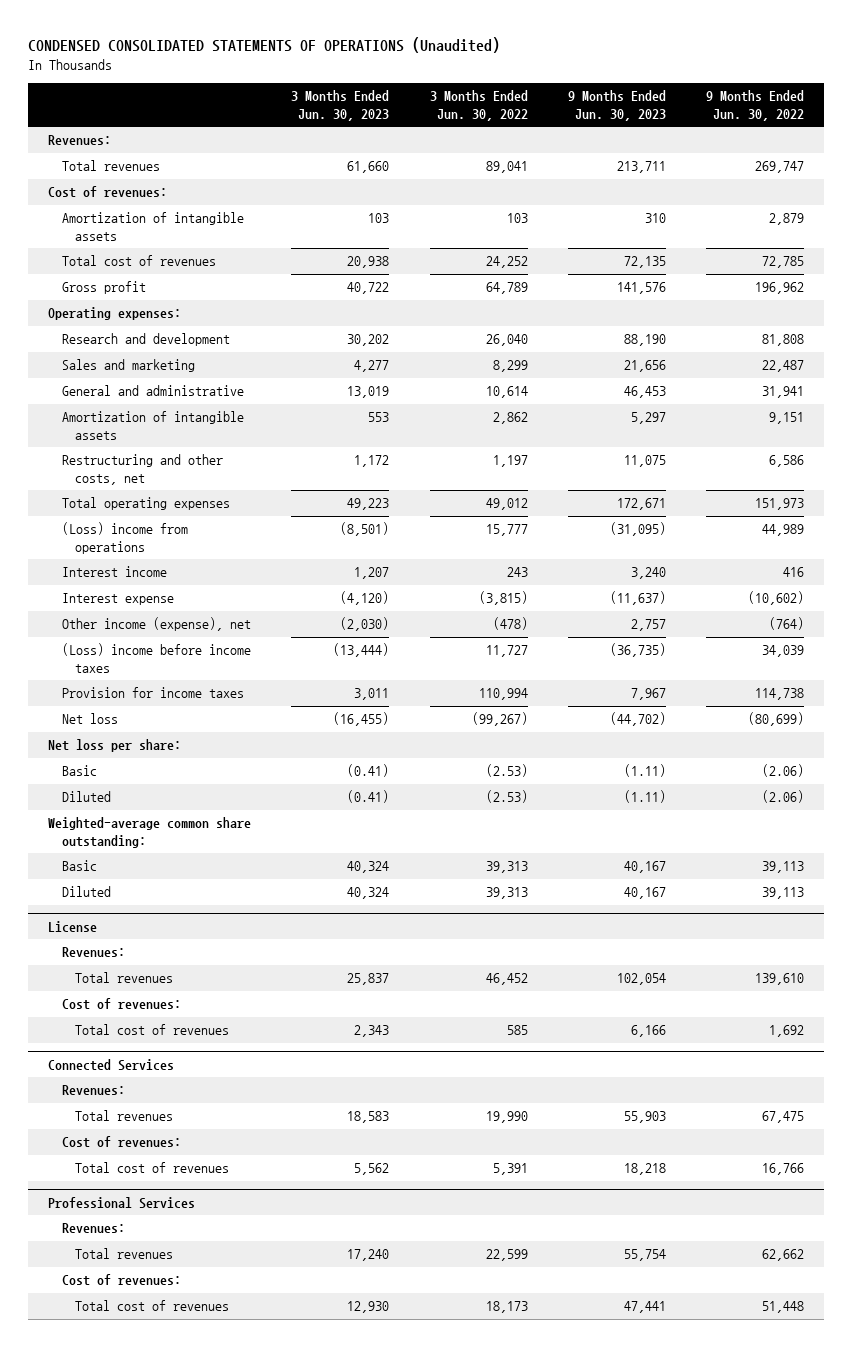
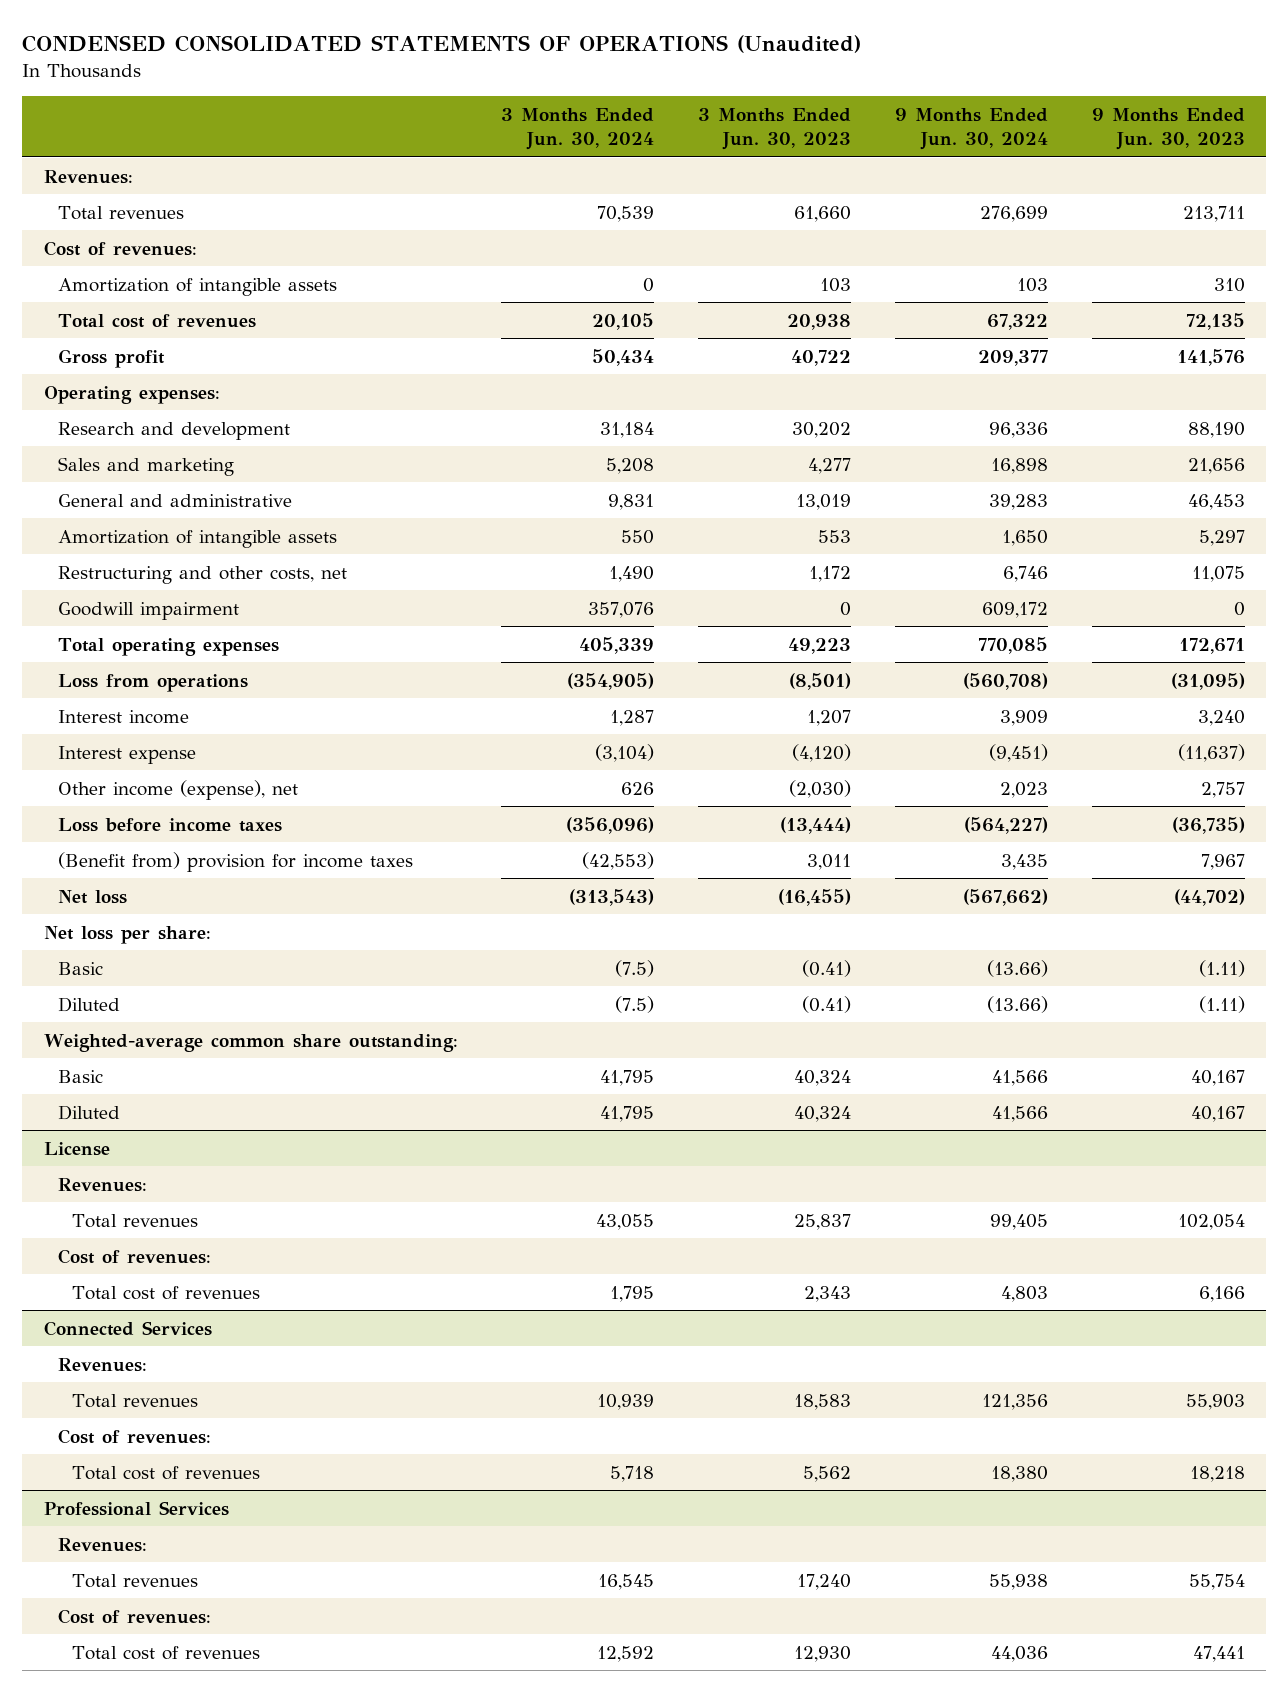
- | 3 Months Ended Jun. 30, 2023 | 3 Months Ended Jun. 30, 2022 | 9 Months Ended Jun. 30, 2023 | 9 Months Ended Jun. 30, 2022
+ | 3 Months Ended Jun. 30, 2024 | 3 Months Ended Jun. 30, 2023 | 9 Months Ended Jun. 30, 2024 | 9 Months Ended Jun. 30, 2023
+ Goodwill impairment | 357,076 | 0 | 609,172 | 0
- (Loss) income from operations | (8,501) | 15,777 | (31,095) | 44,989
+ Loss from operations | (354,905) | (8,501) | (560,708) | (31,095)
- (Loss) income before income taxes | (13,444) | 11,727 | (36,735) | 34,039
- Provision for income taxes | 3,011 | 110,994 | 7,967 | 114,738
+ Loss before income taxes | (356,096) | (13,444) | (564,227) | (36,735)
+ (Benefit from) provision for income taxes | (42,553) | 3,011 | 3,435 | 7,967

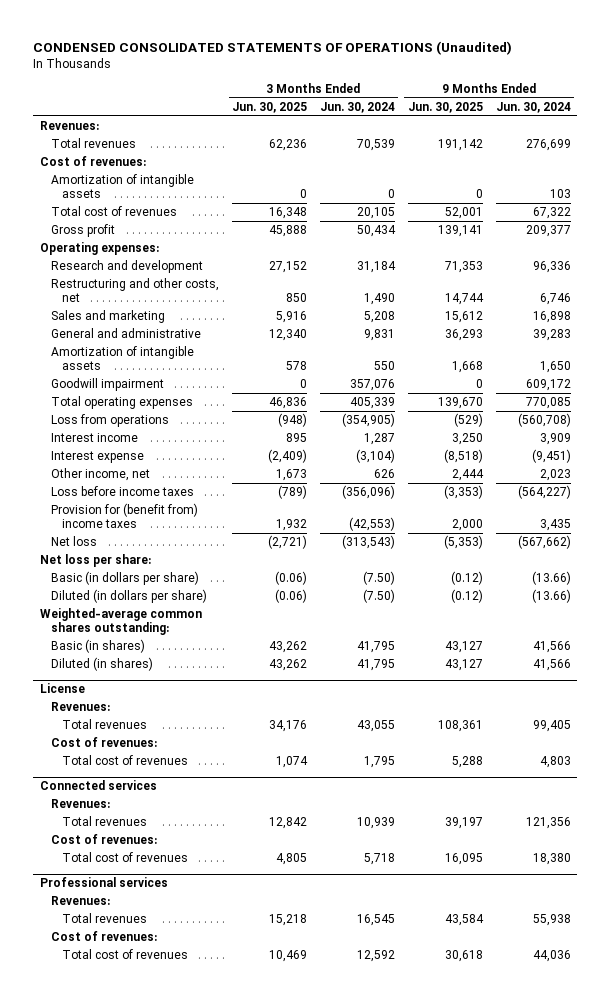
- | 3 Months Ended Jun. 30, 2024 | 3 Months Ended Jun. 30, 2023 | 9 Months Ended Jun. 30, 2024 | 9 Months Ended Jun. 30, 2023
+ | 3 Months Ended Jun. 30, 2025 | 3 Months Ended Jun. 30, 2024 | 9 Months Ended Jun. 30, 2025 | 9 Months Ended Jun. 30, 2024
moved up: Restructuring and other costs, net | 850 | 1,490 | 14,744 | 6,746
- Other income (expense), net | 626 | (2,030) | 2,023 | 2,757
+ Other income, net | 1,673 | 626 | 2,444 | 2,023
- (Benefit from) provision for income taxes | (42,553) | 3,011 | 3,435 | 7,967
+ Provision for (benefit from) income taxes | 1,932 | (42,553) | 2,000 | 3,435
- Basic | (7.5) | (0.41) | (13.66) | (1.11)
- Diluted | (7.5) | (0.41) | (13.66) | (1.11)
- Weighted-average common share outstanding:
- Basic | 41,795 | 40,324 | 41,566 | 40,167
- Diluted | 41,795 | 40,324 | 41,566 | 40,167
+ Basic (in dollars per share) | (0.06) | (7.50) | (0.12) | (13.66)
+ Diluted (in dollars per share) | (0.06) | (7.50) | (0.12) | (13.66)
+ Weighted-average common shares outstanding:
+ Basic (in shares) | 43,262 | 41,795 | 43,127 | 41,566
+ Diluted (in shares) | 43,262 | 41,795 | 43,127 | 41,566
- Connected Services
+ Connected services
- Professional Services
+ Professional services

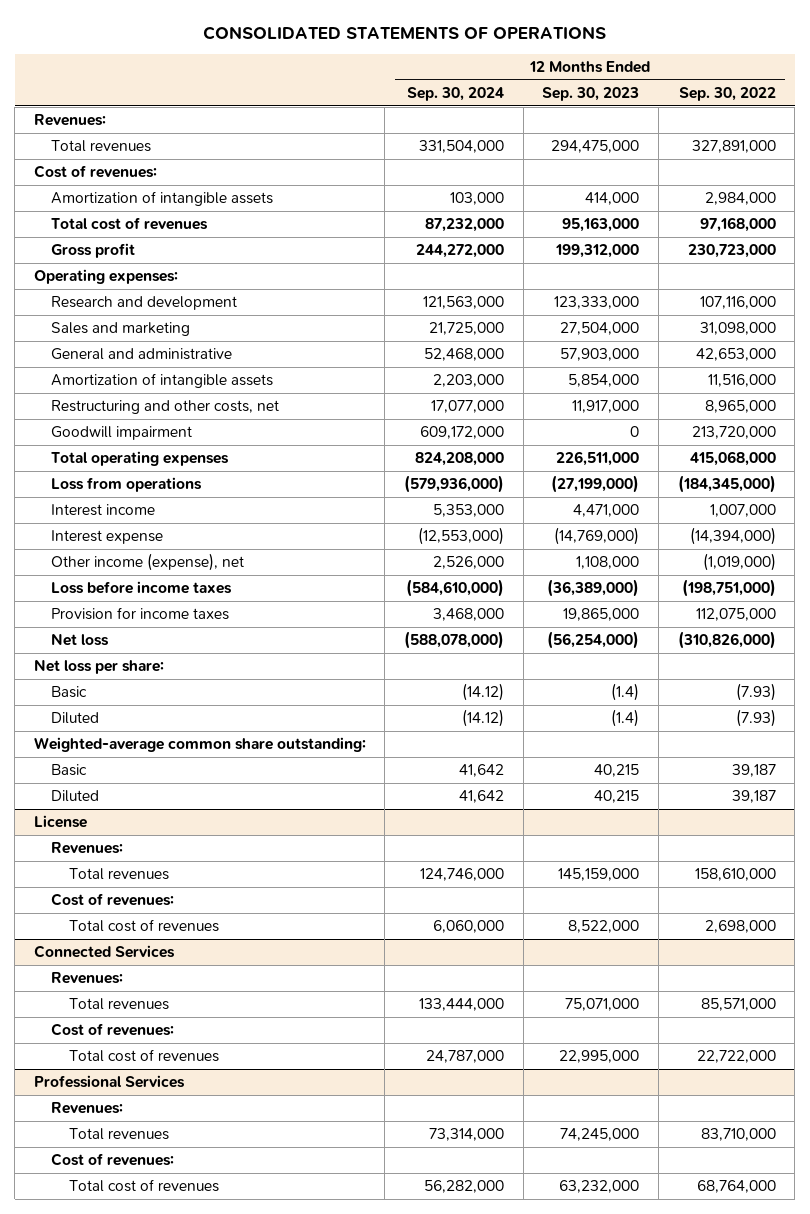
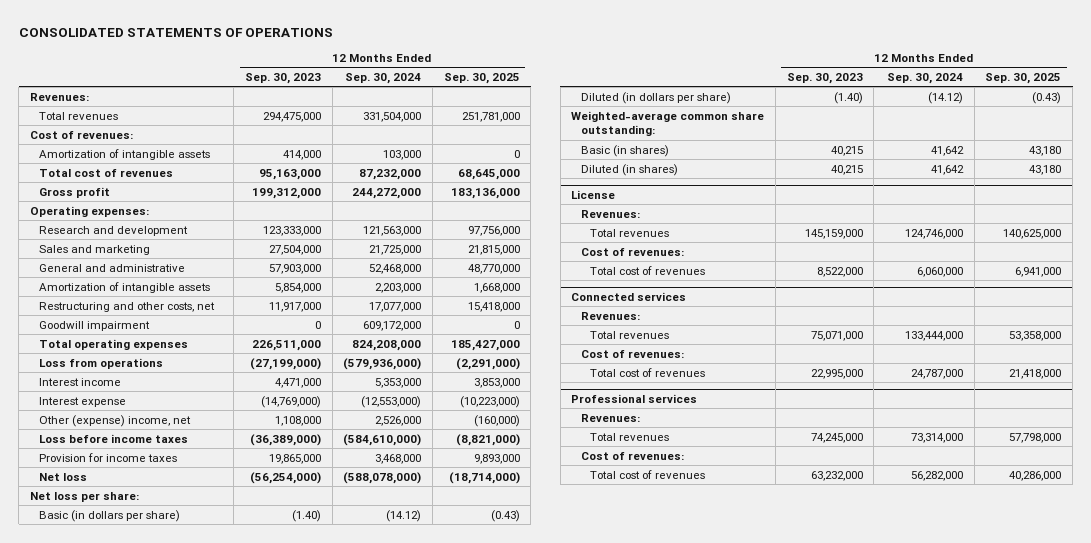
- | 12 Months Ended Sep. 30, 2024 | 12 Months Ended Sep. 30, 2023 | 12 Months Ended Sep. 30, 2022
+ | 12 Months Ended Sep. 30, 2023 | 12 Months Ended Sep. 30, 2024 | 12 Months Ended Sep. 30, 2025
- Other income (expense), net | 2,526,000 | 1,108,000 | (1,019,000)
+ Other (expense) income, net | 1,108,000 | 2,526,000 | (160,000)
- Basic | (14.12) | (1.4) | (7.93)
- Diluted | (14.12) | (1.4) | (7.93)
+ Basic (in dollars per share) | (1.40) | (14.12) | (0.43)
+ Diluted (in dollars per share) | (1.40) | (14.12) | (0.43)
- Basic | 41,642 | 40,215 | 39,187
- Diluted | 41,642 | 40,215 | 39,187
+ Basic (in shares) | 40,215 | 41,642 | 43,180
+ Diluted (in shares) | 40,215 | 41,642 | 43,180
- Connected Services
+ Connected services
- Professional Services
+ Professional services

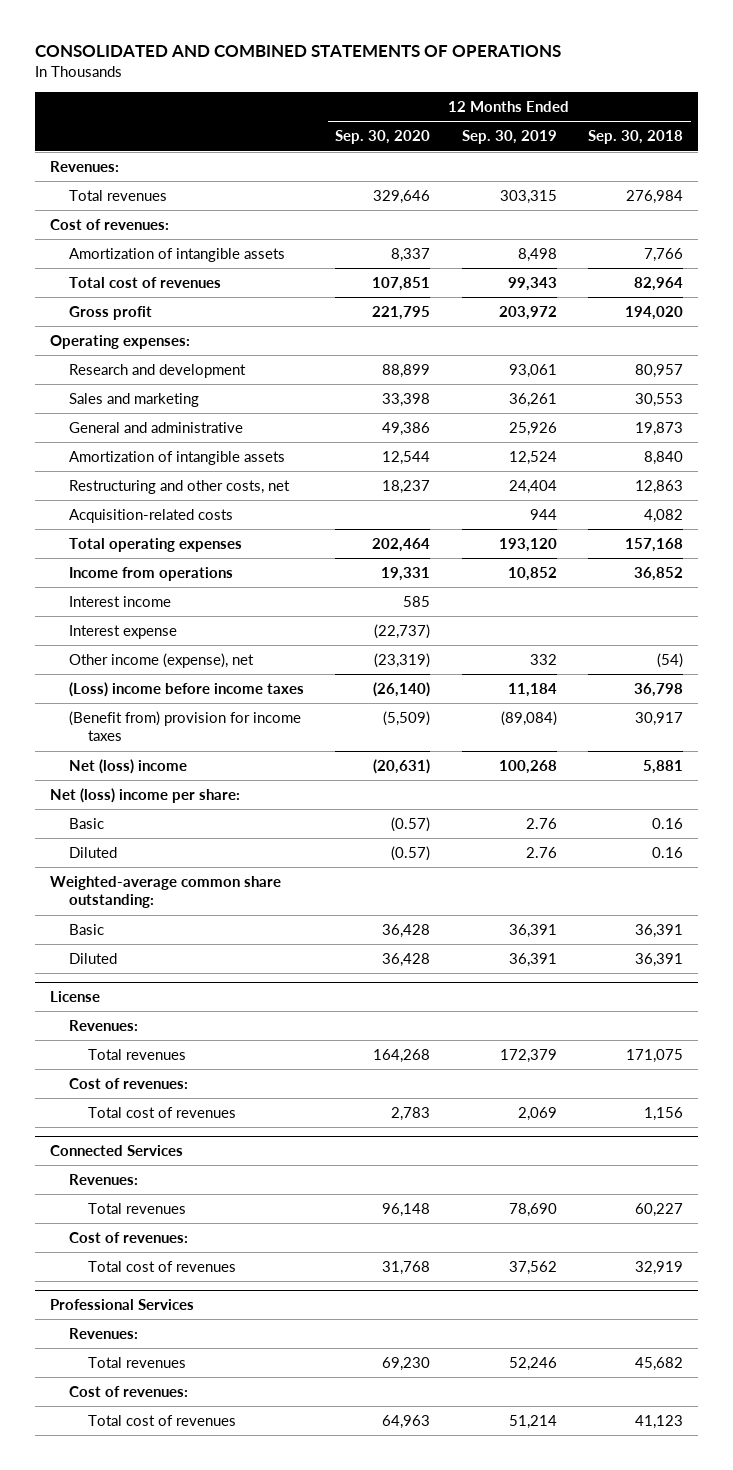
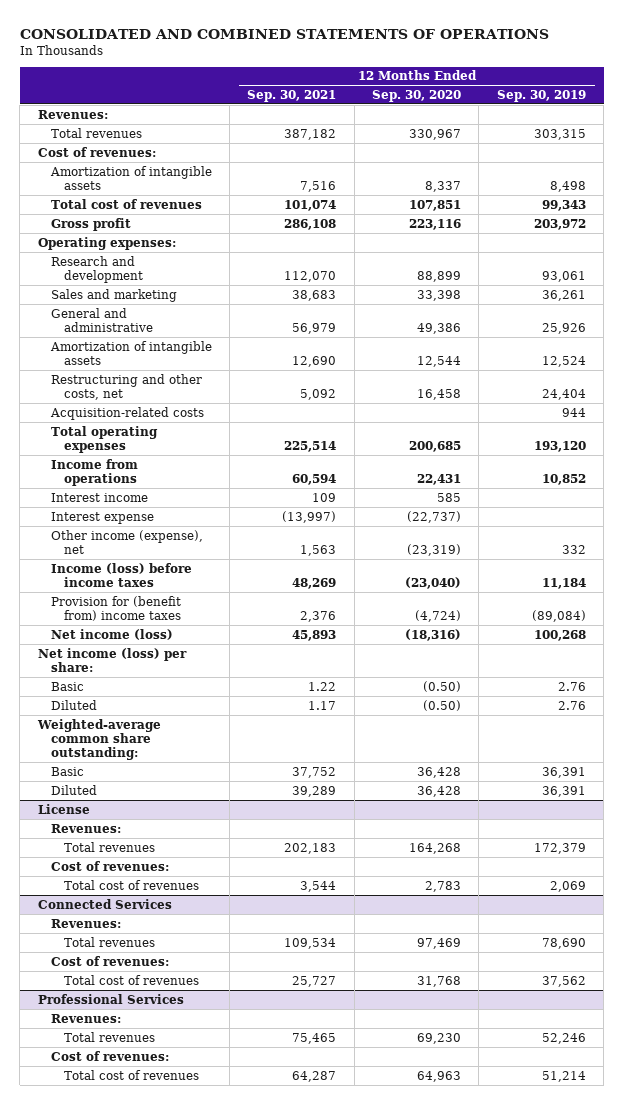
- | 12 Months Ended Sep. 30, 2020 | 12 Months Ended Sep. 30, 2019 | 12 Months Ended Sep. 30, 2018
+ | 12 Months Ended Sep. 30, 2021 | 12 Months Ended Sep. 30, 2020 | 12 Months Ended Sep. 30, 2019
- Total revenues | 329,646 | 303,315 | 276,984
+ Total revenues | 387,182 | 330,967 | 303,315
- Gross profit | 221,795 | 203,972 | 194,020
+ Gross profit | 286,108 | 223,116 | 203,972
- Restructuring and other costs, net | 18,237 | 24,404 | 12,863
+ Restructuring and other costs, net | 5,092 | 16,458 | 24,404
- Total operating expenses | 202,464 | 193,120 | 157,168
- Income from operations | 19,331 | 10,852 | 36,852
+ Total operating expenses | 225,514 | 200,685 | 193,120
+ Income from operations | 60,594 | 22,431 | 10,852
- (Loss) income before income taxes | (26,140) | 11,184 | 36,798
- (Benefit from) provision for income taxes | (5,509) | (89,084) | 30,917
- Net (loss) income | (20,631) | 100,268 | 5,881
- Net (loss) income per share:
- Basic | (0.57) | 2.76 | 0.16
- Diluted | (0.57) | 2.76 | 0.16
+ Income (loss) before income taxes | 48,269 | (23,040) | 11,184
+ Provision for (benefit from) income taxes | 2,376 | (4,724) | (89,084)
+ Net income (loss) | 45,893 | (18,316) | 100,268
+ Net income (loss) per share:
+ Basic | 1.22 | (0.50) | 2.76
+ Diluted | 1.17 | (0.50) | 2.76
@ Connected Services
- Total revenues | 96,148 | 78,690 | 60,227
+ Total revenues | 109,534 | 97,469 | 78,690

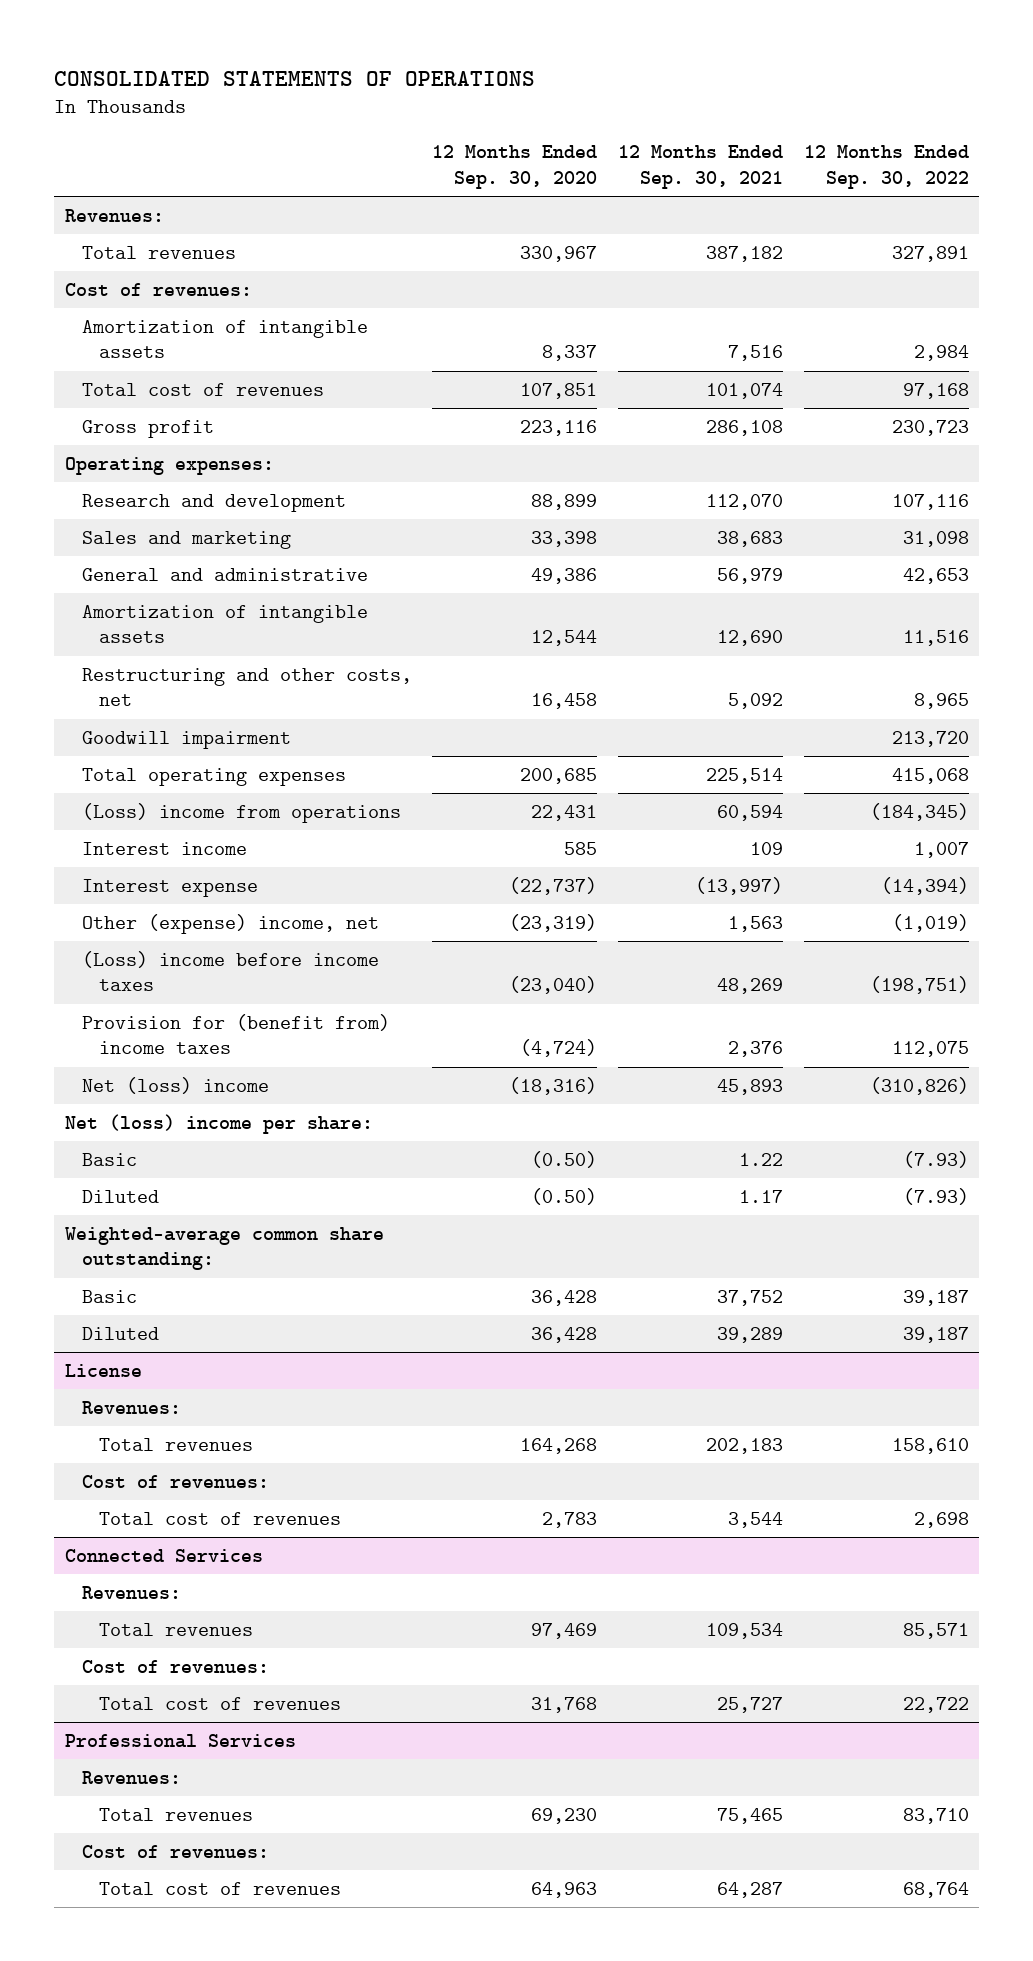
- CONSOLIDATED AND COMBINED STATEMENTS OF OPERATIONS
+ CONSOLIDATED STATEMENTS OF OPERATIONS
- | 12 Months Ended Sep. 30, 2021 | 12 Months Ended Sep. 30, 2020 | 12 Months Ended Sep. 30, 2019
+ | 12 Months Ended Sep. 30, 2020 | 12 Months Ended Sep. 30, 2021 | 12 Months Ended Sep. 30, 2022
- Acquisition-related costs | | | 944
+ Goodwill impairment | | | 213,720
- Income from operations | 60,594 | 22,431 | 10,852
+ (Loss) income from operations | 22,431 | 60,594 | (184,345)
- Other income (expense), net | 1,563 | (23,319) | 332
- Income (loss) before income taxes | 48,269 | (23,040) | 11,184
+ Other (expense) income, net | (23,319) | 1,563 | (1,019)
+ (Loss) income before income taxes | (23,040) | 48,269 | (198,751)
- Net income (loss) | 45,893 | (18,316) | 100,268
- Net income (loss) per share:
+ Net (loss) income | (18,316) | 45,893 | (310,826)
+ Net (loss) income per share:

